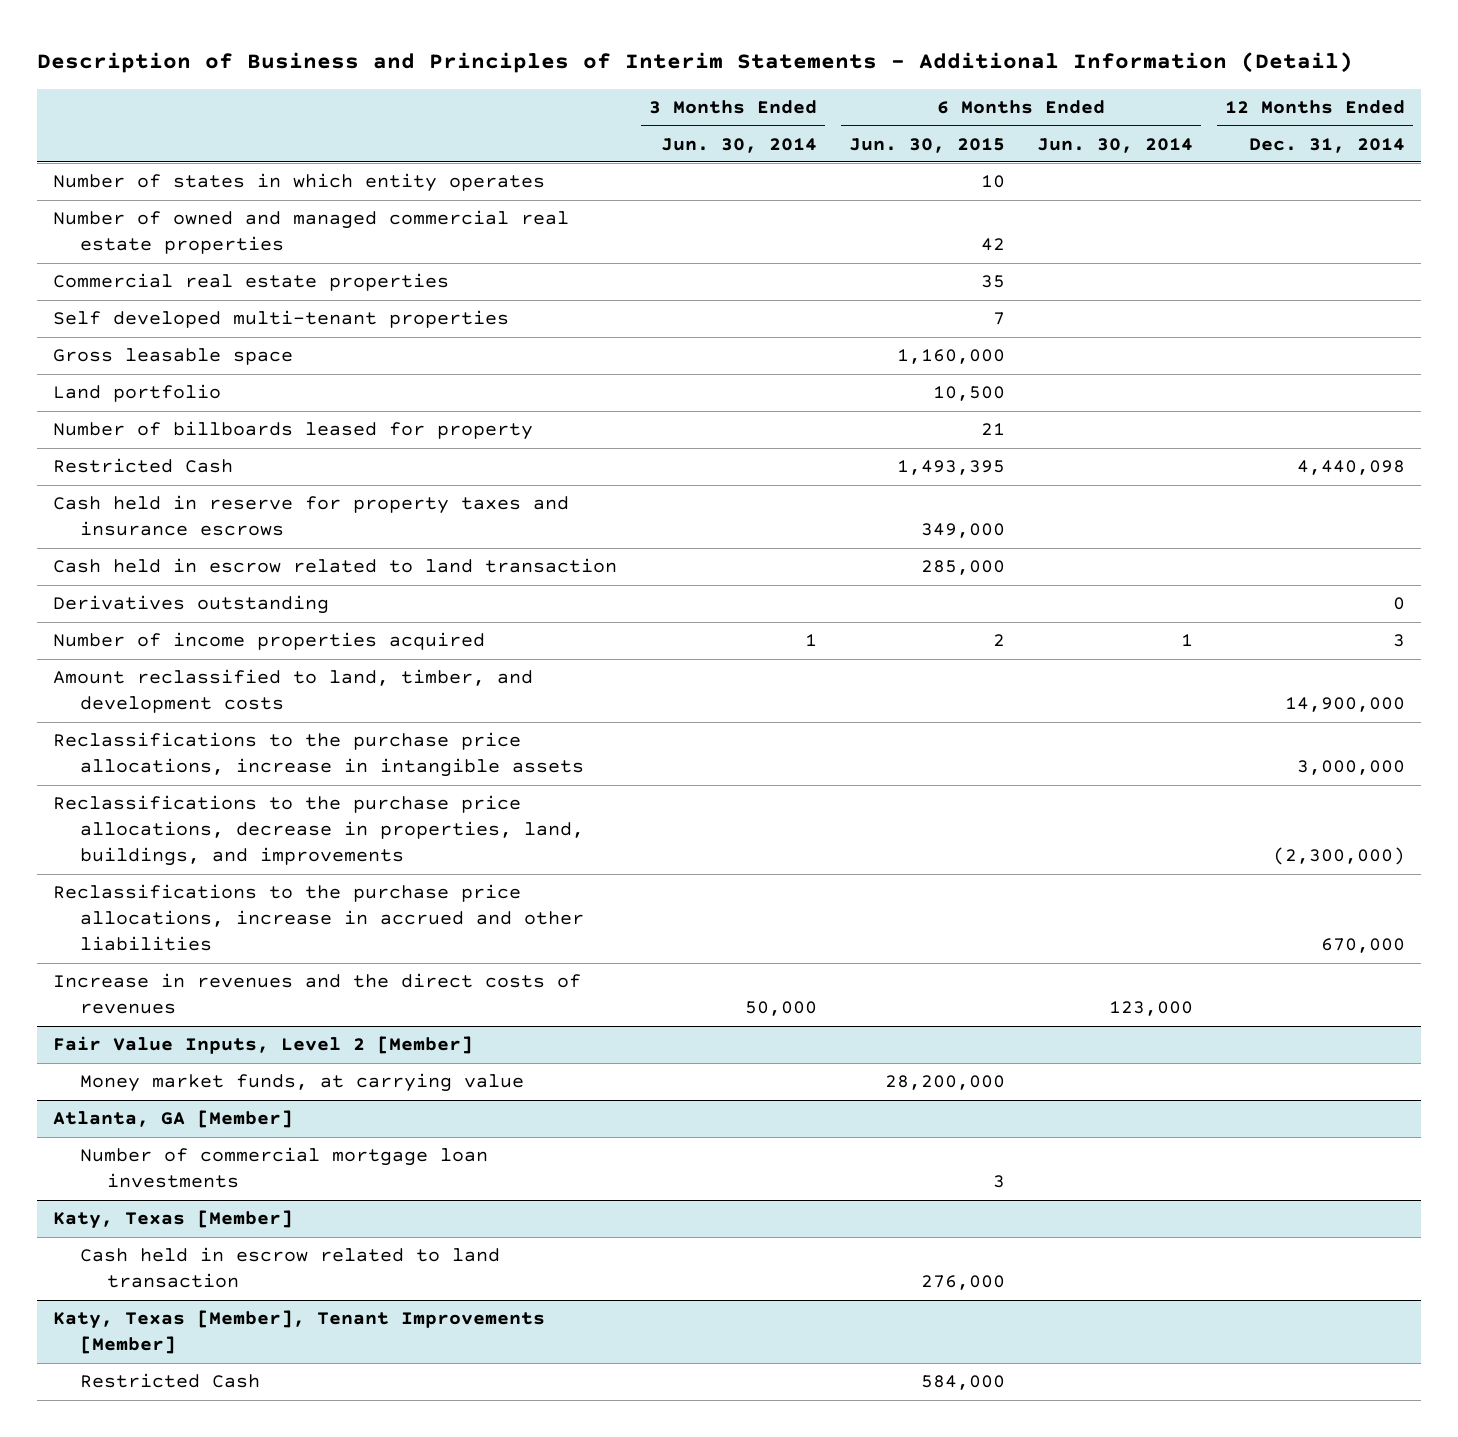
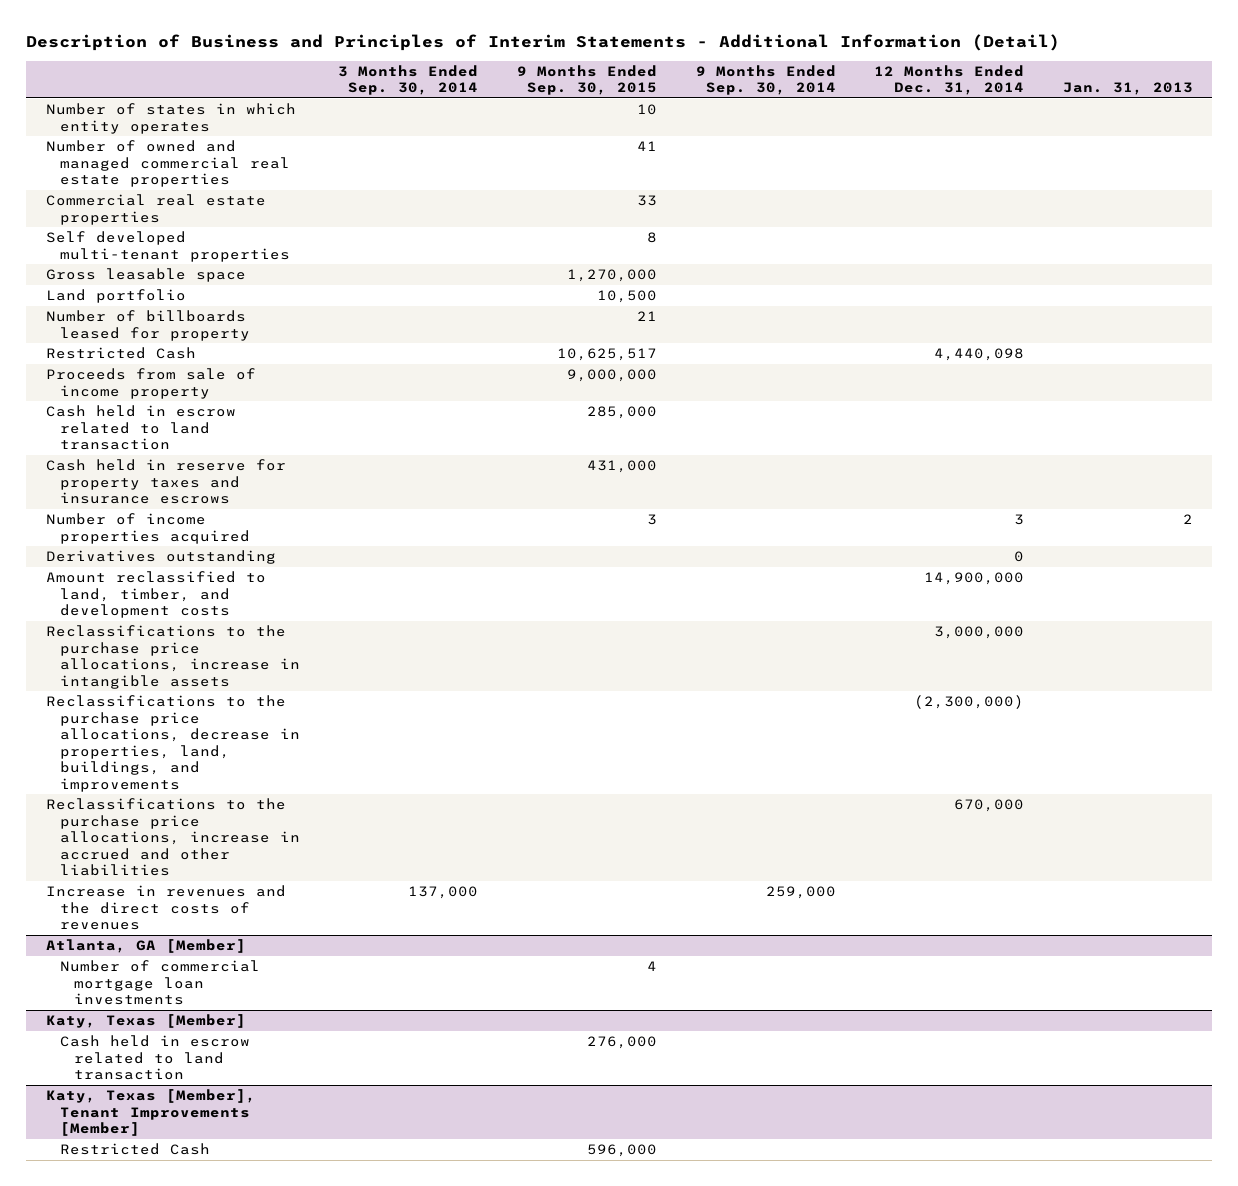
- | 3 Months Ended Jun. 30, 2014 | 6 Months Ended Jun. 30, 2015 | 6 Months Ended Jun. 30, 2014 | 12 Months Ended Dec. 31, 2014
+ | 3 Months Ended Sep. 30, 2014 | 9 Months Ended Sep. 30, 2015 | 9 Months Ended Sep. 30, 2014 | 12 Months Ended Dec. 31, 2014 | Jan. 31, 2013
+ Proceeds from sale of income property | | 9,000,000 | | |
moved down: Cash held in reserve for property taxes and insurance escrows | | 431,000 | | |
moved down: Derivatives outstanding | | | | 0 |
- Fair Value Inputs, Level 2 [Member]
- Money market funds, at carrying value | | 28,200,000 | |

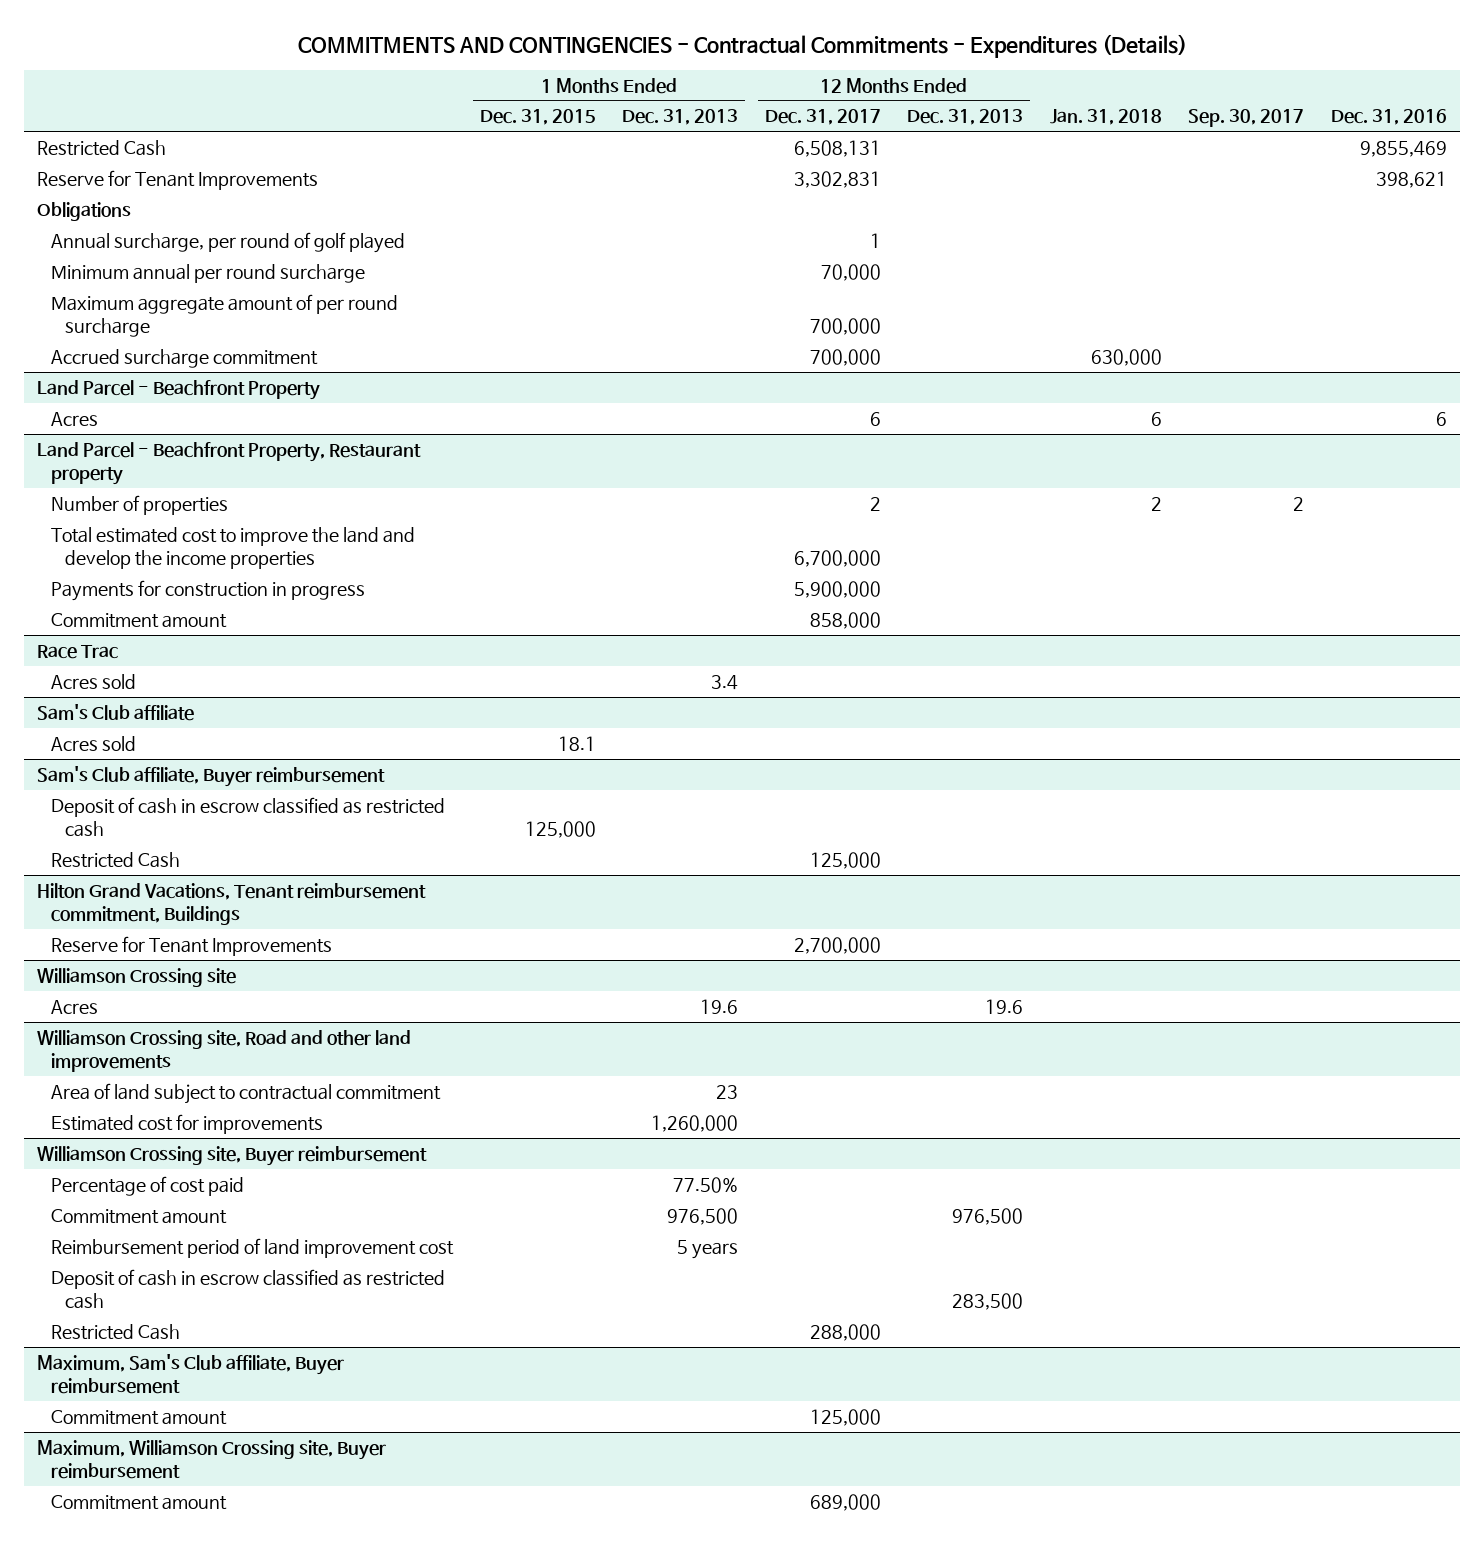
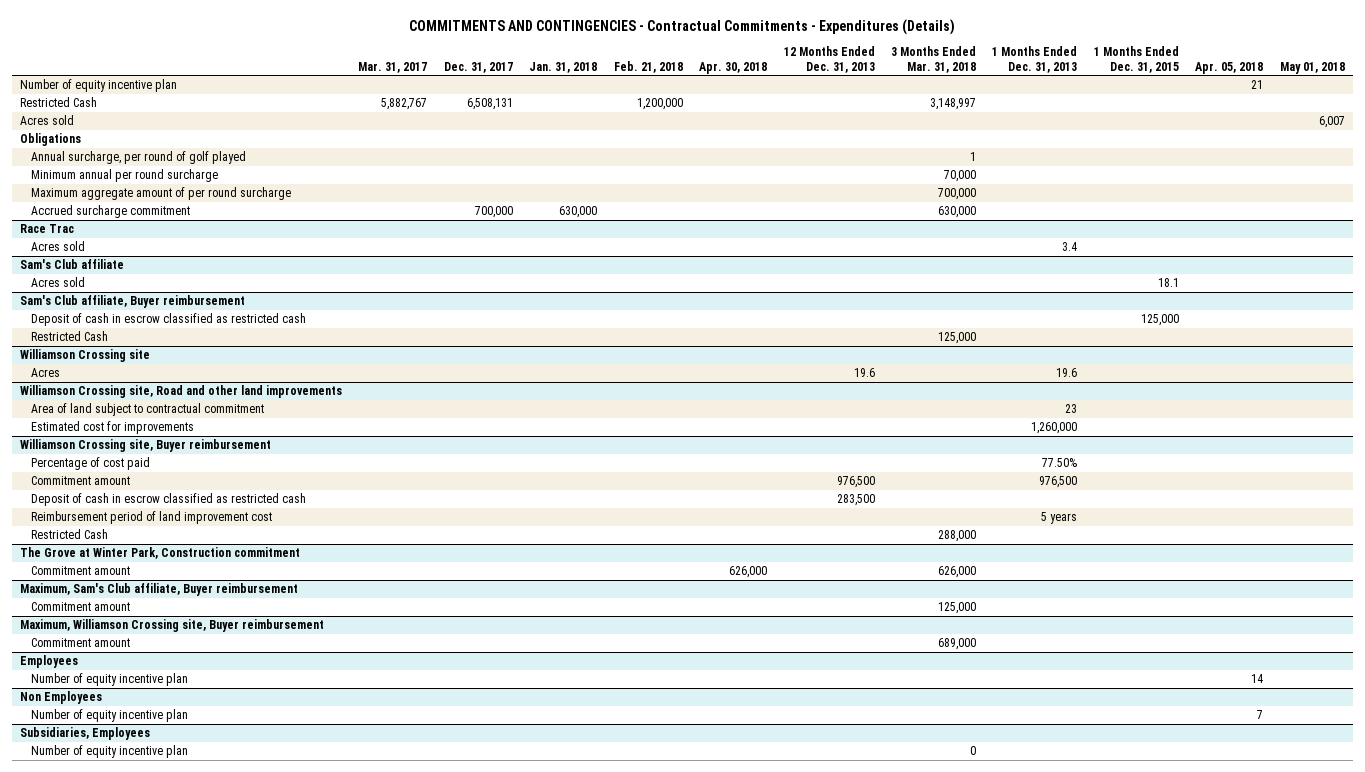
- | 1 Months Ended Dec. 31, 2015 | 1 Months Ended Dec. 31, 2013 | 12 Months Ended Dec. 31, 2017 | 12 Months Ended Dec. 31, 2013 | Jan. 31, 2018 | Sep. 30, 2017 | Dec. 31, 2016
+ | Mar. 31, 2017 | Dec. 31, 2017 | Jan. 31, 2018 | Feb. 21, 2018 | Apr. 30, 2018 | 12 Months Ended Dec. 31, 2013 | 3 Months Ended Mar. 31, 2018 | 1 Months Ended Dec. 31, 2013 | 1 Months Ended Dec. 31, 2015 | Apr. 05, 2018 | May 01, 2018
+ Number of equity incentive plan | | | | | | | | | | 21 |
- Reserve for Tenant Improvements | | | 3,302,831 | | | | 398,621
+ Acres sold | | | | | | | | | | | 6,007
- Land Parcel - Beachfront Property
- Acres | | | 6 | | 6 | | 6
- Land Parcel - Beachfront Property, Restaurant property
- Number of properties | | | 2 | | 2 | 2 |
- Total estimated cost to improve the land and develop the income properties | | | 6,700,000 | | | |
- Payments for construction in progress | | | 5,900,000 | | | |
- Commitment amount | | | 858,000 | | | |
- Hilton Grand Vacations, Tenant reimbursement commitment, Buildings
- Reserve for Tenant Improvements | | | 2,700,000 | | | |
@ Williamson Crossing site, Buyer reimbursement
moved down: Reimbursement period of land improvement cost | | | | | | | | 5 years | | |
+ The Grove at Winter Park, Construction commitment
+ Commitment amount | | | | | 626,000 | | 626,000 | | | |
+ Employees
+ Number of equity incentive plan | | | | | | | | | | 14 |
+ Non Employees
+ Number of equity incentive plan | | | | | | | | | | 7 |
+ Subsidiaries, Employees
+ Number of equity incentive plan | | | | | | | 0 | | | |

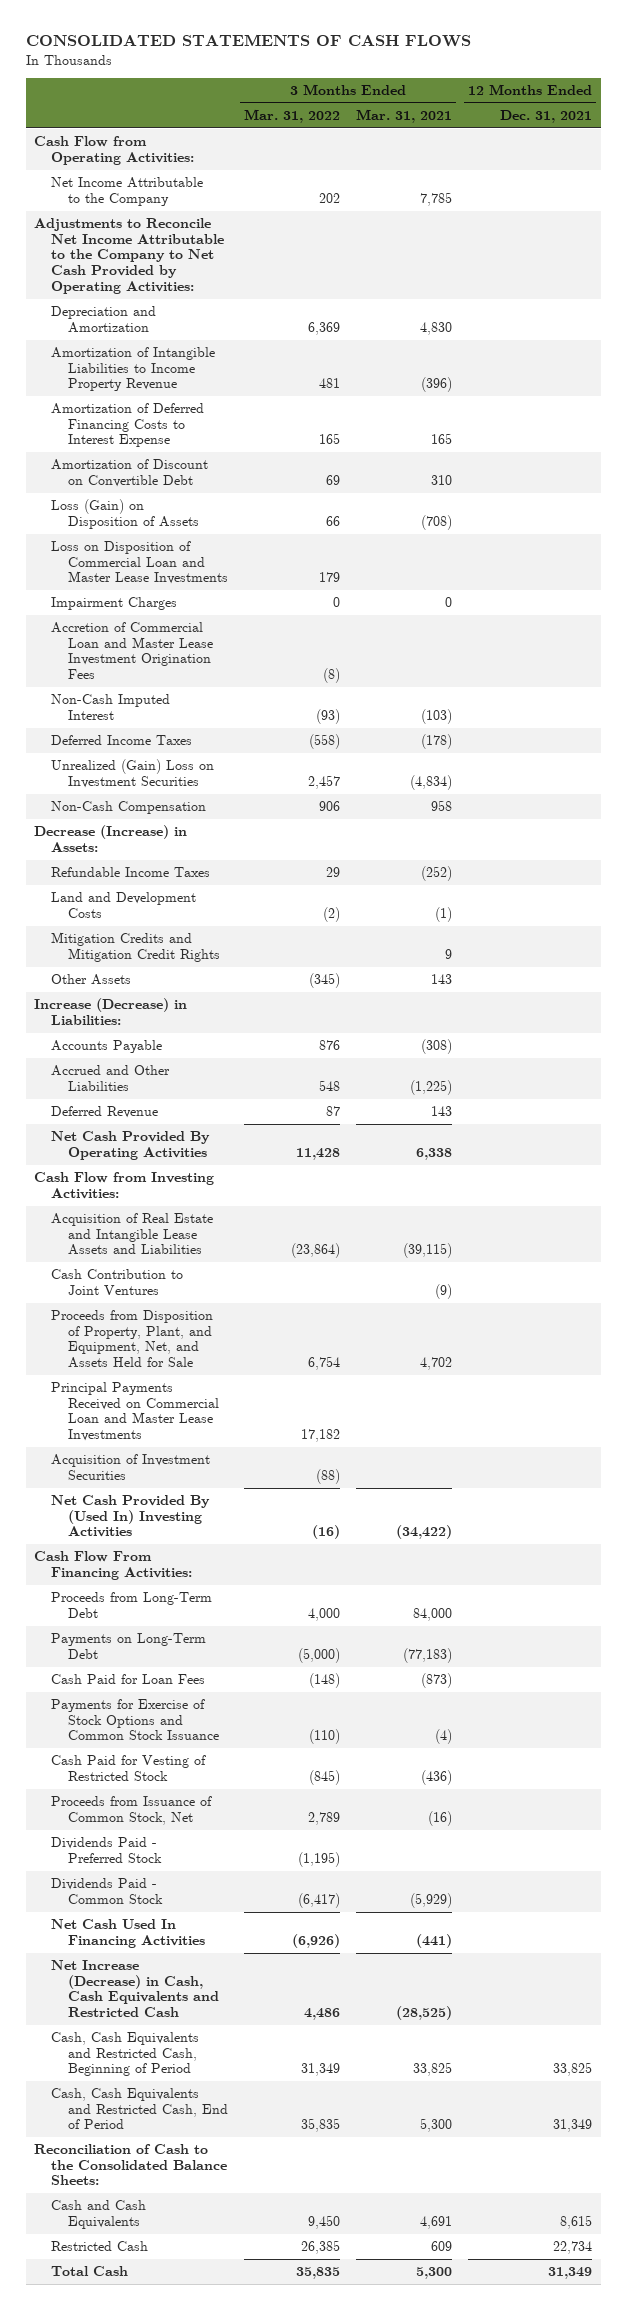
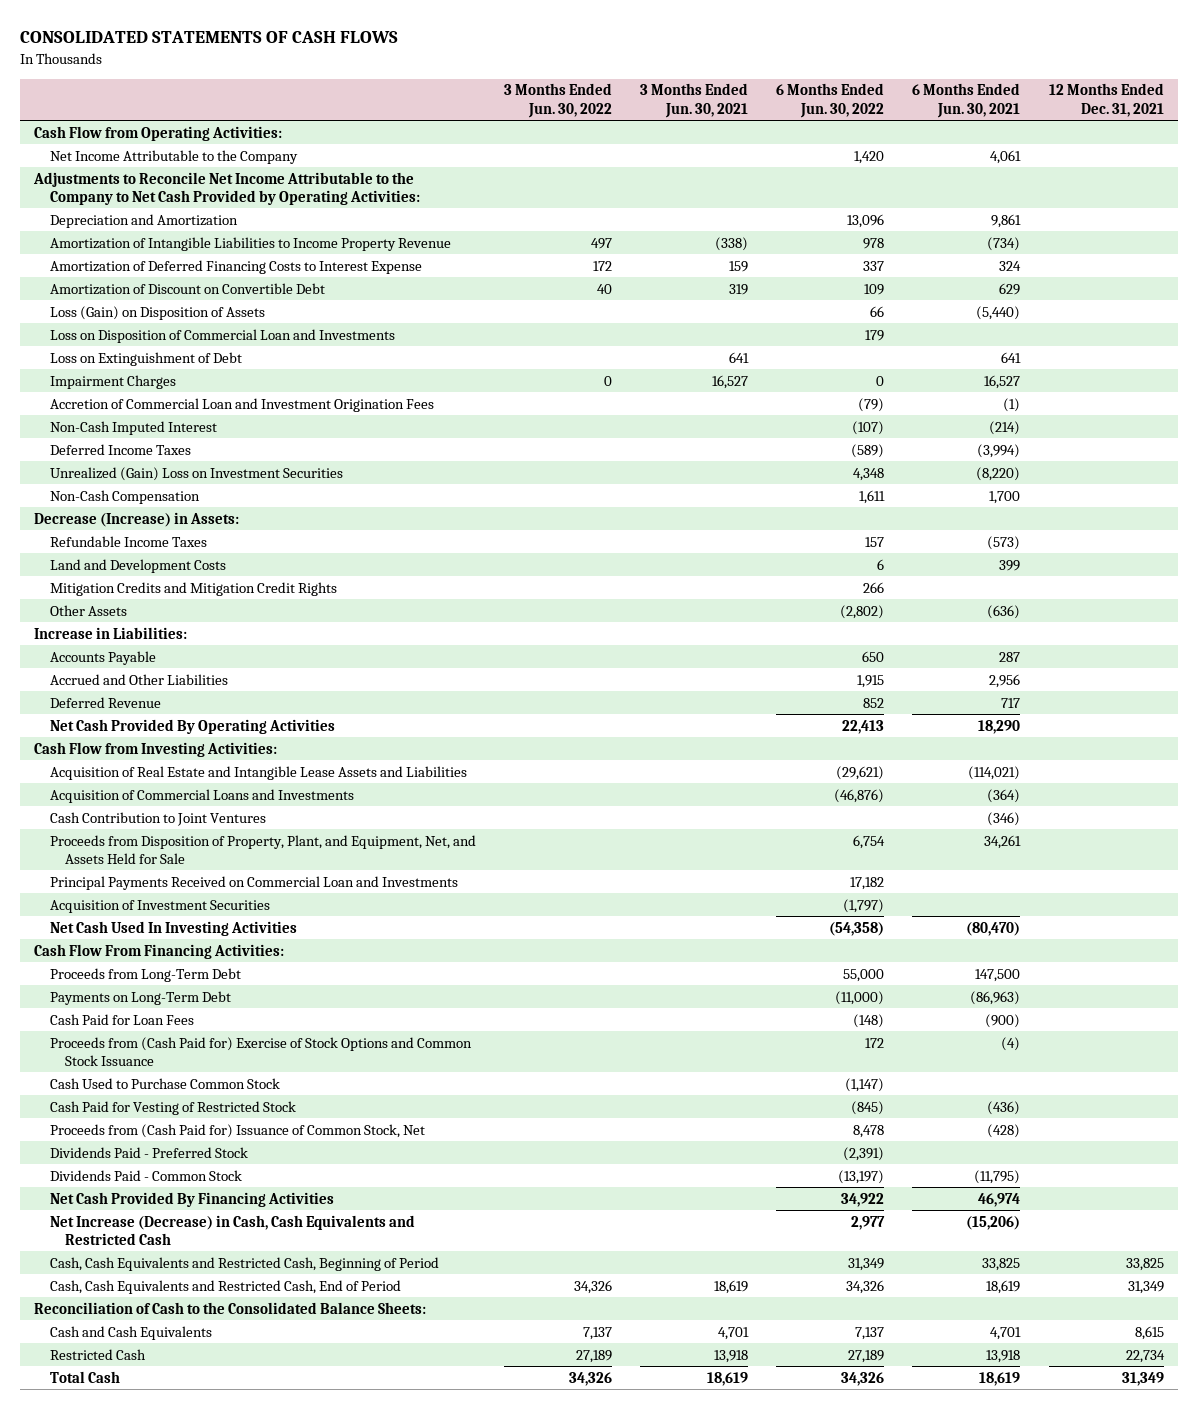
- | 3 Months Ended Mar. 31, 2022 | 3 Months Ended Mar. 31, 2021 | 12 Months Ended Dec. 31, 2021
+ | 3 Months Ended Jun. 30, 2022 | 3 Months Ended Jun. 30, 2021 | 6 Months Ended Jun. 30, 2022 | 6 Months Ended Jun. 30, 2021 | 12 Months Ended Dec. 31, 2021
- Loss on Disposition of Commercial Loan and Master Lease Investments | 179 | |
+ Loss on Disposition of Commercial Loan and Investments | | | 179 | |
+ Loss on Extinguishment of Debt | | 641 | | 641 |
- Accretion of Commercial Loan and Master Lease Investment Origination Fees | (8) | |
+ Accretion of Commercial Loan and Investment Origination Fees | | | (79) | (1) |
- Increase (Decrease) in Liabilities:
+ Increase in Liabilities:
+ Acquisition of Commercial Loans and Investments | | | (46,876) | (364) |
- Principal Payments Received on Commercial Loan and Master Lease Investments | 17,182 | |
+ Principal Payments Received on Commercial Loan and Investments | | | 17,182 | |
- Net Cash Provided By (Used In) Investing Activities | (16) | (34,422) |
+ Net Cash Used In Investing Activities | | | (54,358) | (80,470) |
- Payments for Exercise of Stock Options and Common Stock Issuance | (110) | (4) |
+ Proceeds from (Cash Paid for) Exercise of Stock Options and Common Stock Issuance | | | 172 | (4) |
+ Cash Used to Purchase Common Stock | | | (1,147) | |
- Proceeds from Issuance of Common Stock, Net | 2,789 | (16) |
+ Proceeds from (Cash Paid for) Issuance of Common Stock, Net | | | 8,478 | (428) |
- Net Cash Used In Financing Activities | (6,926) | (441) |
+ Net Cash Provided By Financing Activities | | | 34,922 | 46,974 |

